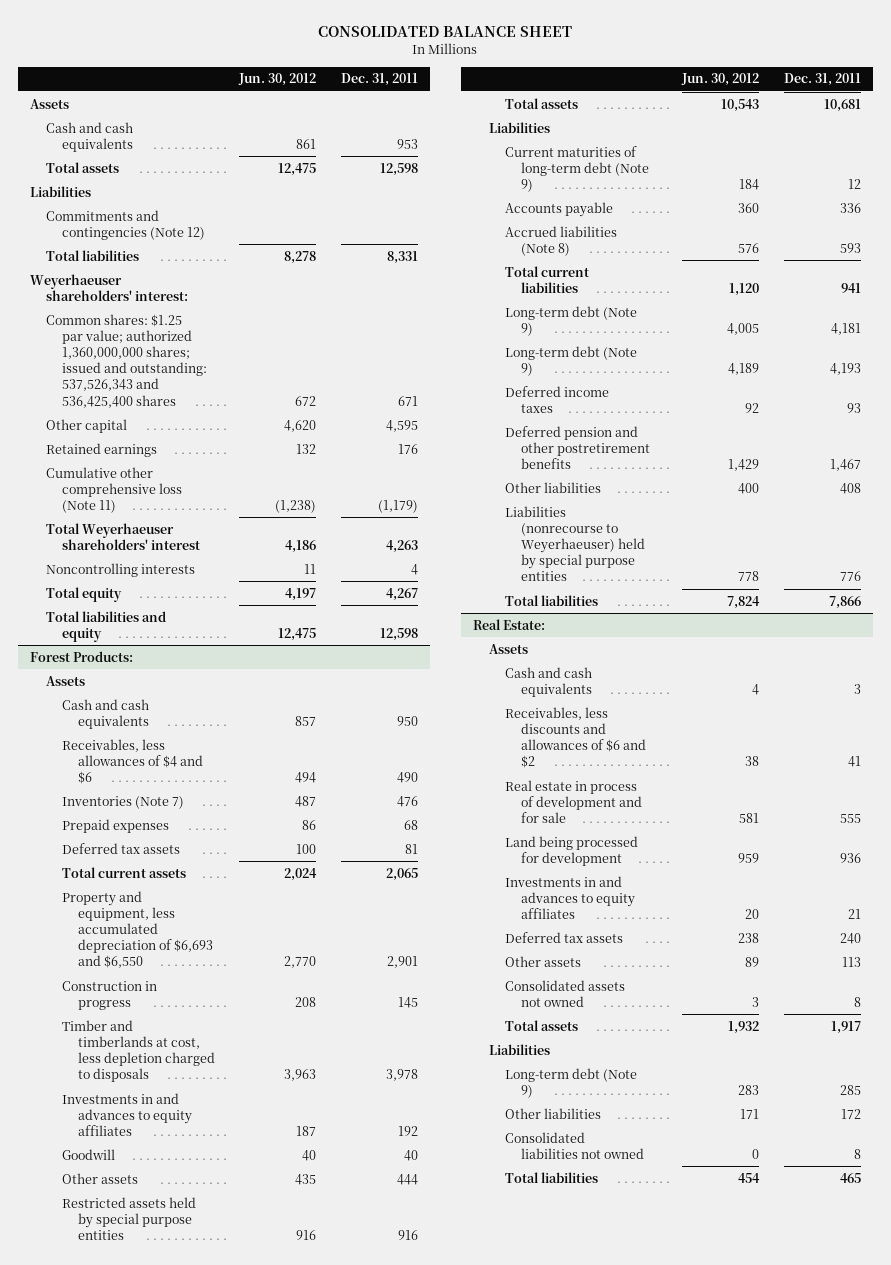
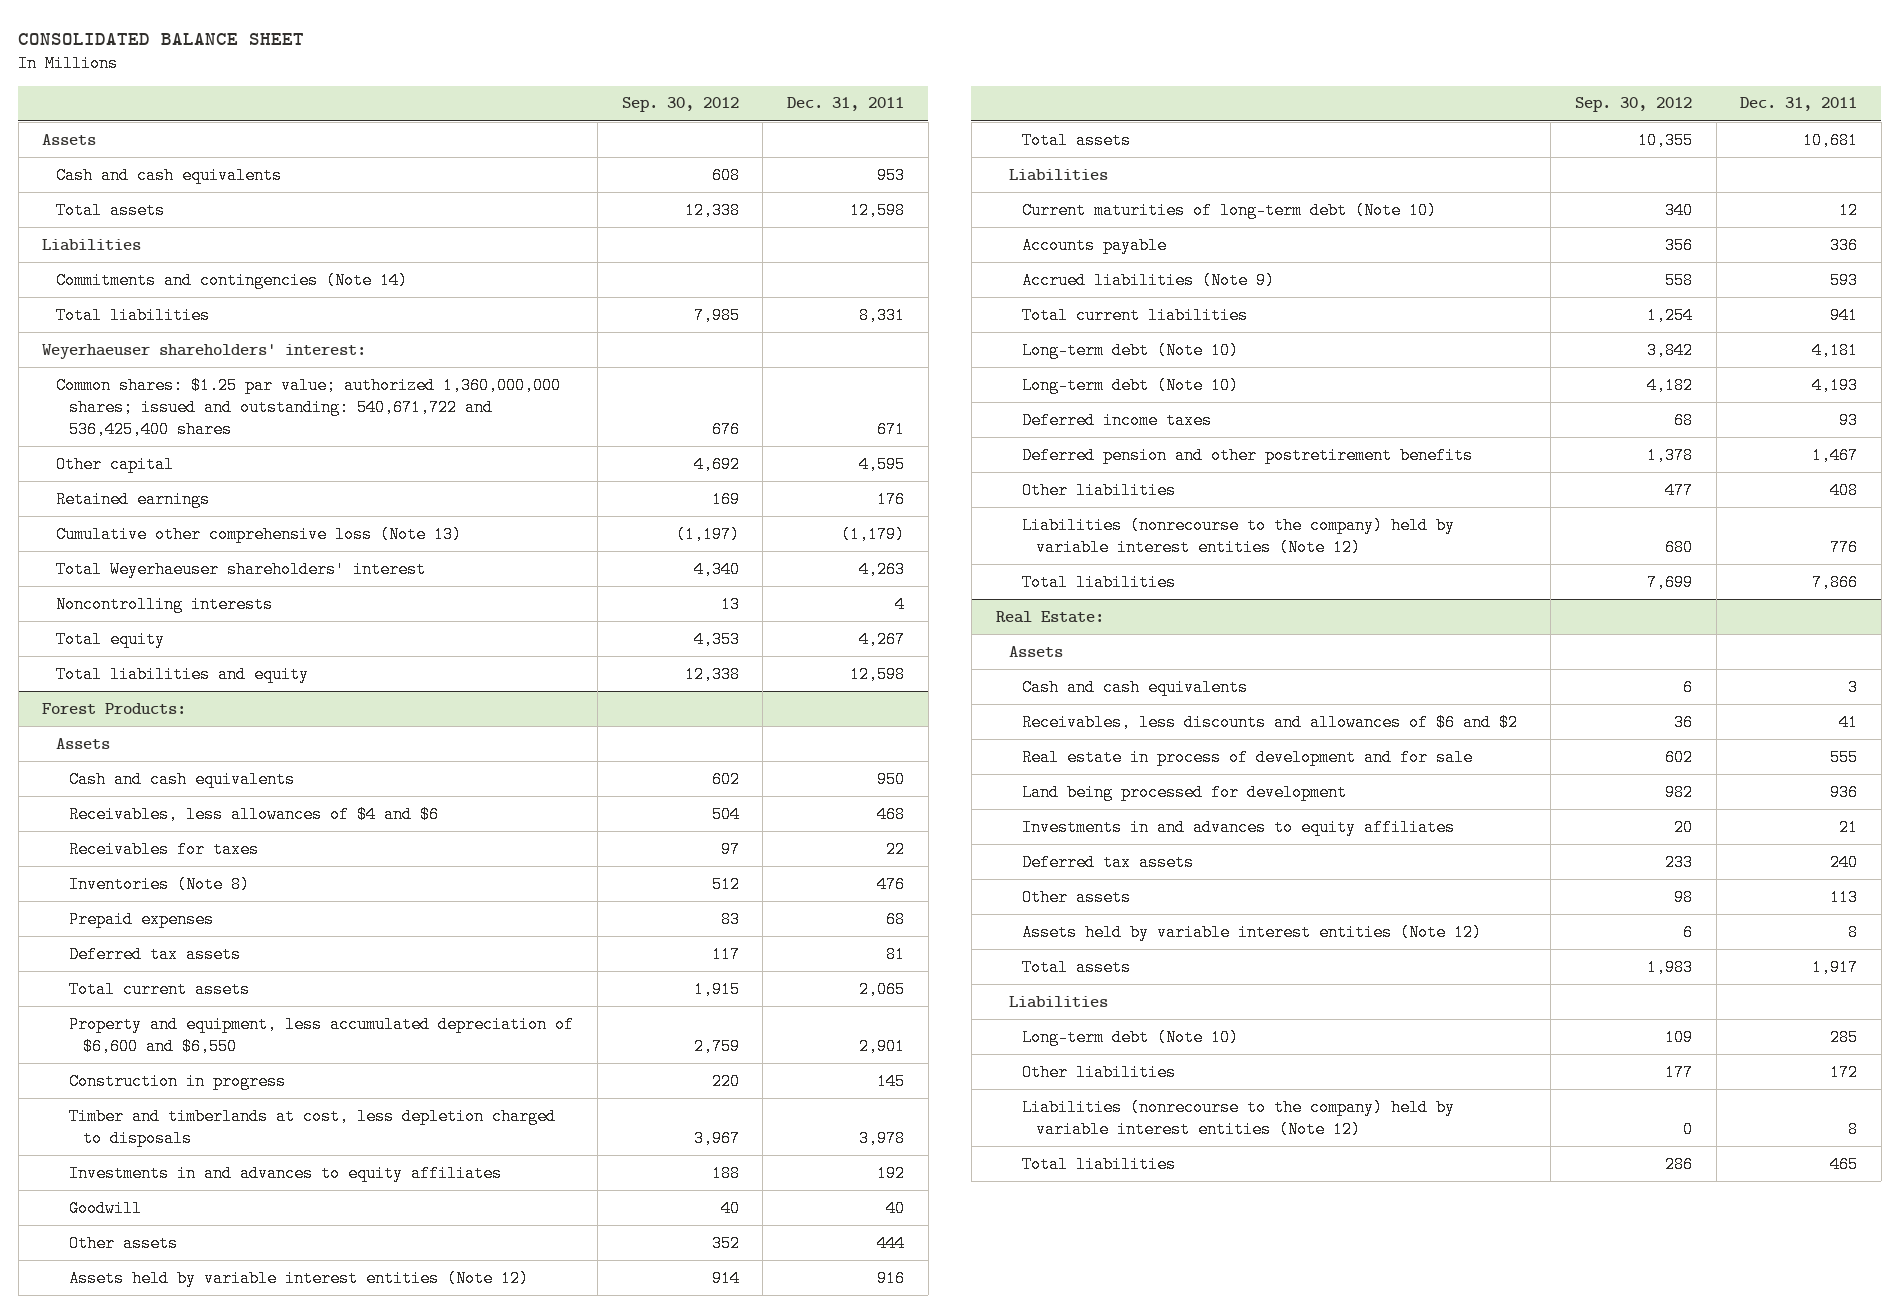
- | Jun. 30, 2012 | Dec. 31, 2011
+ | Sep. 30, 2012 | Dec. 31, 2011
- Commitments and contingencies (Note 12)
+ Commitments and contingencies (Note 14)
- Common shares: $1.25 par value; authorized 1,360,000,000 shares; issued and outstanding: 537,526,343 and 536,425,400 shares | 672 | 671
+ Common shares: $1.25 par value; authorized 1,360,000,000 shares; issued and outstanding: 540,671,722 and 536,425,400 shares | 676 | 671
- Cumulative other comprehensive loss (Note 11) | (1,238) | (1,179)
+ Cumulative other comprehensive loss (Note 13) | (1,197) | (1,179)
@ Forest Products:
- Receivables, less allowances of $4 and $6 | 494 | 490
- Inventories (Note 7) | 487 | 476
+ Receivables, less allowances of $4 and $6 | 504 | 468
+ Receivables for taxes | 97 | 22
+ Inventories (Note 8) | 512 | 476
- Property and equipment, less accumulated depreciation of $6,693 and $6,550 | 2,770 | 2,901
+ Property and equipment, less accumulated depreciation of $6,600 and $6,550 | 2,759 | 2,901
- Restricted assets held by special purpose entities | 916 | 916
+ Assets held by variable interest entities (Note 12) | 914 | 916
- Current maturities of long-term debt (Note 9) | 184 | 12
+ Current maturities of long-term debt (Note 10) | 340 | 12
- Accrued liabilities (Note 8) | 576 | 593
+ Accrued liabilities (Note 9) | 558 | 593
- Long-term debt (Note 9) | 4,005 | 4,181
- Long-term debt (Note 9) | 4,189 | 4,193
+ Long-term debt (Note 10) | 3,842 | 4,181
+ Long-term debt (Note 10) | 4,182 | 4,193
- Liabilities (nonrecourse to Weyerhaeuser) held by special purpose entities | 778 | 776
+ Liabilities (nonrecourse to the company) held by variable interest entities (Note 12) | 680 | 776
@ Real Estate:
- Consolidated assets not owned | 3 | 8
+ Assets held by variable interest entities (Note 12) | 6 | 8
- Long-term debt (Note 9) | 283 | 285
+ Long-term debt (Note 10) | 109 | 285
- Consolidated liabilities not owned | 0 | 8
+ Liabilities (nonrecourse to the company) held by variable interest entities (Note 12) | 0 | 8

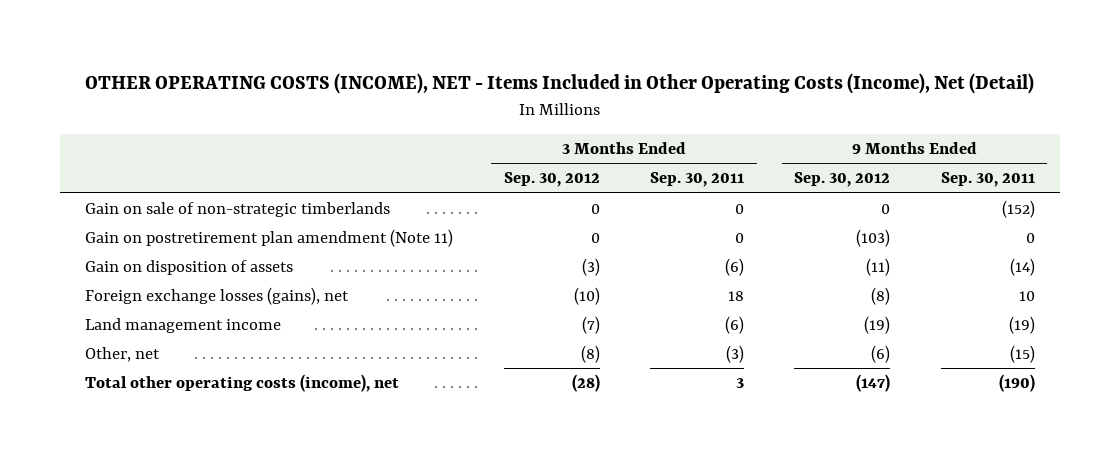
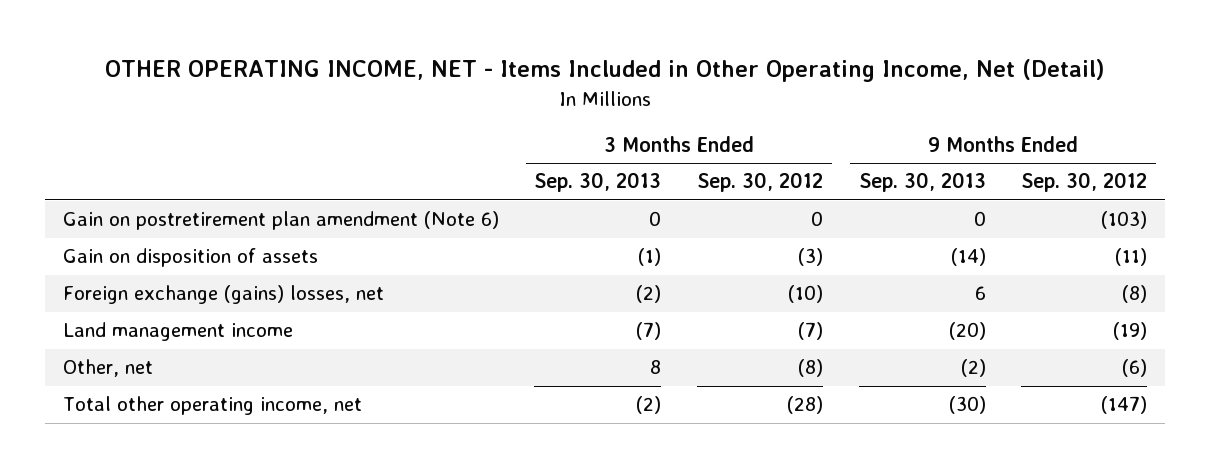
- OTHER OPERATING COSTS (INCOME), NET - Items Included in Other Operating Costs (Income), Net (Detail)
+ OTHER OPERATING INCOME, NET - Items Included in Other Operating Income, Net (Detail)
- | 3 Months Ended Sep. 30, 2012 | 3 Months Ended Sep. 30, 2011 | 9 Months Ended Sep. 30, 2012 | 9 Months Ended Sep. 30, 2011
+ | 3 Months Ended Sep. 30, 2013 | 3 Months Ended Sep. 30, 2012 | 9 Months Ended Sep. 30, 2013 | 9 Months Ended Sep. 30, 2012
- Gain on sale of non-strategic timberlands | 0 | 0 | 0 | (152)
- Gain on postretirement plan amendment (Note 11) | 0 | 0 | (103) | 0
+ Gain on postretirement plan amendment (Note 6) | 0 | 0 | 0 | (103)
- Foreign exchange losses (gains), net | (10) | 18 | (8) | 10
+ Foreign exchange (gains) losses, net | (2) | (10) | 6 | (8)
- Total other operating costs (income), net | (28) | 3 | (147) | (190)
+ Total other operating income, net | (2) | (28) | (30) | (147)

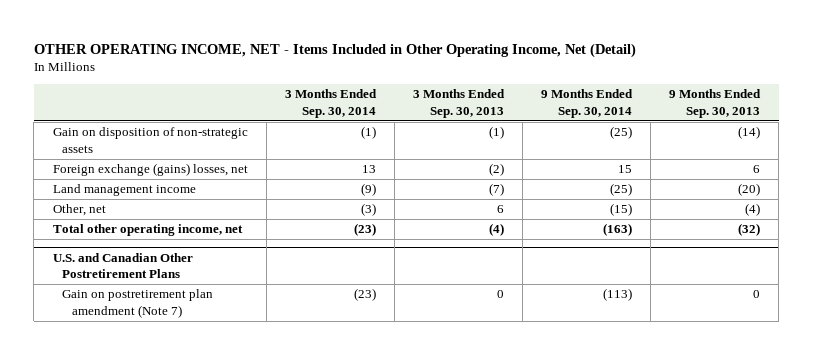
- | 3 Months Ended Sep. 30, 2013 | 3 Months Ended Sep. 30, 2012 | 9 Months Ended Sep. 30, 2013 | 9 Months Ended Sep. 30, 2012
+ | 3 Months Ended Sep. 30, 2014 | 3 Months Ended Sep. 30, 2013 | 9 Months Ended Sep. 30, 2014 | 9 Months Ended Sep. 30, 2013
- Gain on postretirement plan amendment (Note 6) | 0 | 0 | 0 | (103)
- Gain on disposition of assets | (1) | (3) | (14) | (11)
+ Gain on disposition of non-strategic assets | (1) | (1) | (25) | (14)
- Other, net | 8 | (8) | (2) | (6)
- Total other operating income, net | (2) | (28) | (30) | (147)
+ Other, net | (3) | 6 | (15) | (4)
+ Total other operating income, net | (23) | (4) | (163) | (32)
+ U.S. and Canadian Other Postretirement Plans
+ Gain on postretirement plan amendment (Note 7) | (23) | 0 | (113) | 0

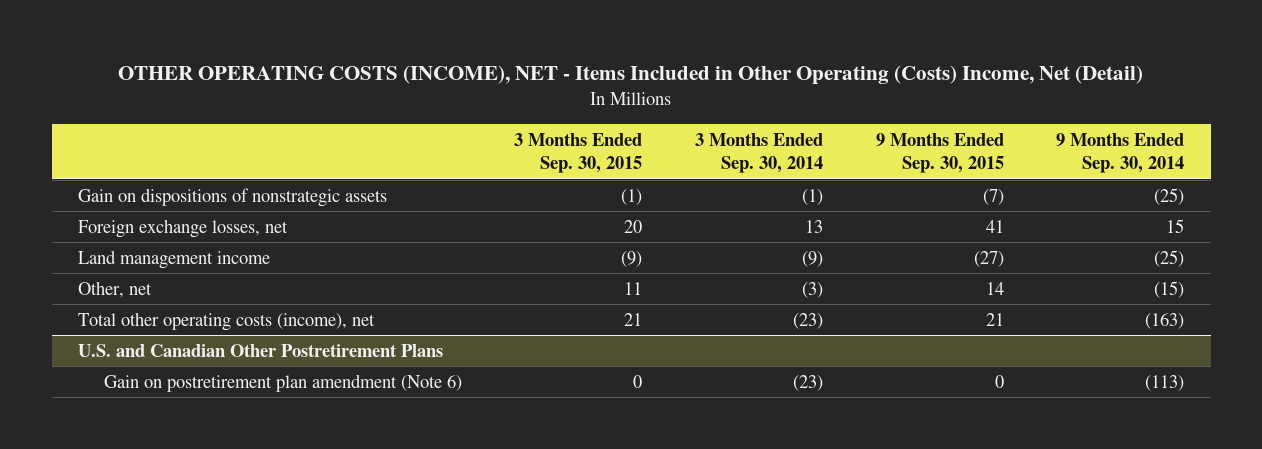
- OTHER OPERATING INCOME, NET - Items Included in Other Operating Income, Net (Detail)
+ OTHER OPERATING COSTS (INCOME), NET - Items Included in Other Operating (Costs) Income, Net (Detail)
- | 3 Months Ended Sep. 30, 2014 | 3 Months Ended Sep. 30, 2013 | 9 Months Ended Sep. 30, 2014 | 9 Months Ended Sep. 30, 2013
+ | 3 Months Ended Sep. 30, 2015 | 3 Months Ended Sep. 30, 2014 | 9 Months Ended Sep. 30, 2015 | 9 Months Ended Sep. 30, 2014
- Gain on disposition of non-strategic assets | (1) | (1) | (25) | (14)
- Foreign exchange (gains) losses, net | 13 | (2) | 15 | 6
+ Gain on dispositions of nonstrategic assets | (1) | (1) | (7) | (25)
+ Foreign exchange losses, net | 20 | 13 | 41 | 15
- Total other operating income, net | (23) | (4) | (163) | (32)
+ Total other operating costs (income), net | 21 | (23) | 21 | (163)
@ U.S. and Canadian Other Postretirement Plans
- Gain on postretirement plan amendment (Note 7) | (23) | 0 | (113) | 0
+ Gain on postretirement plan amendment (Note 6) | 0 | (23) | 0 | (113)

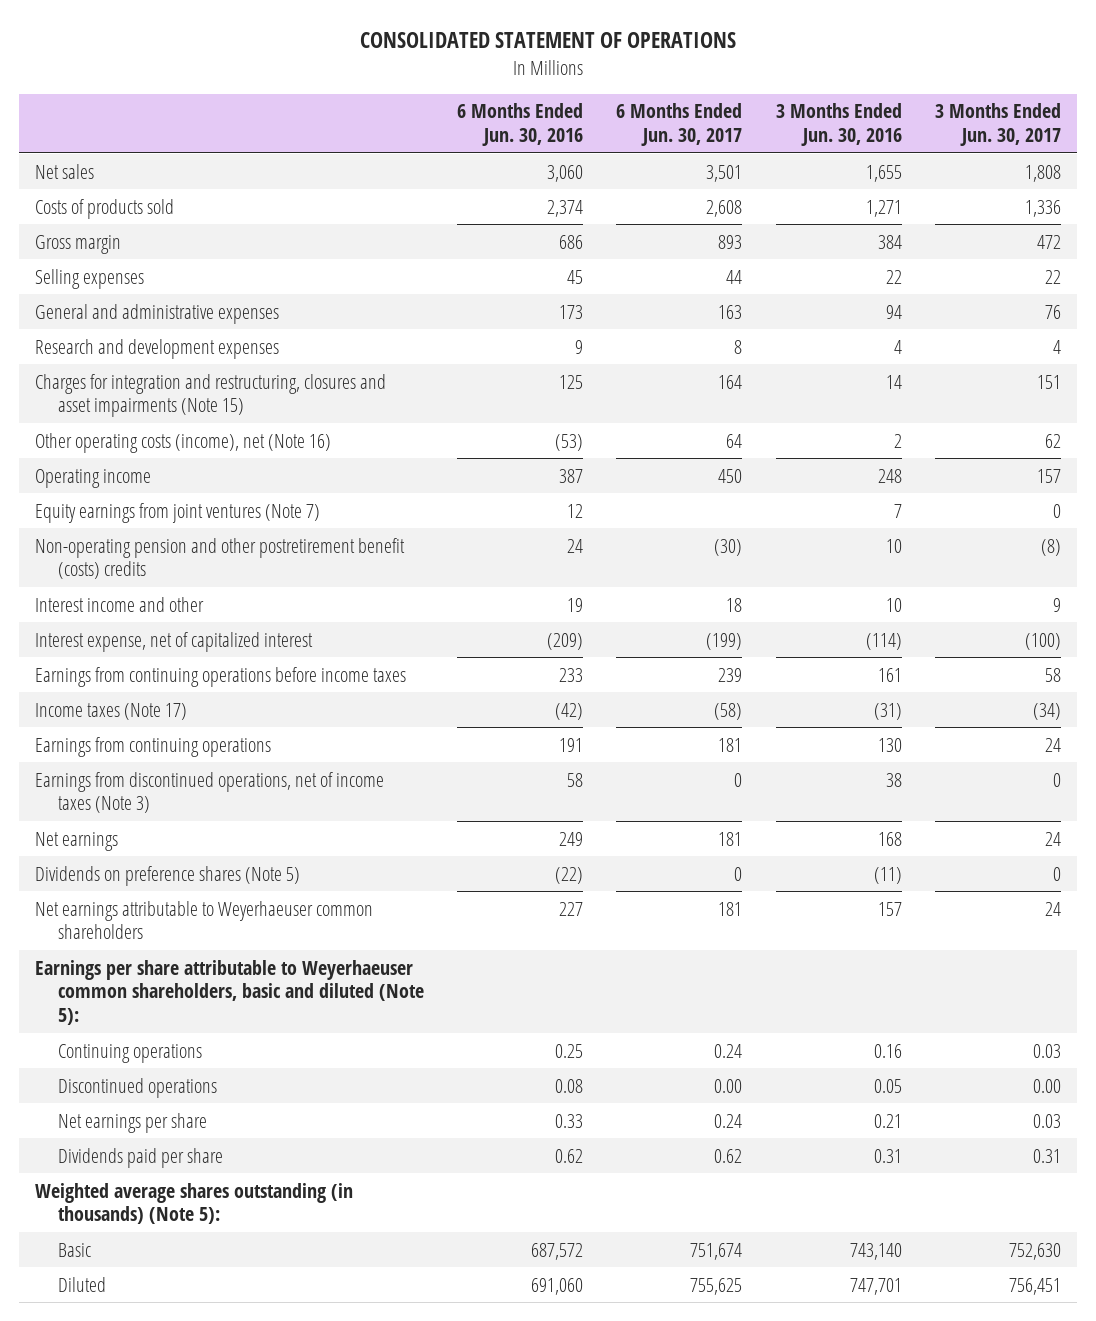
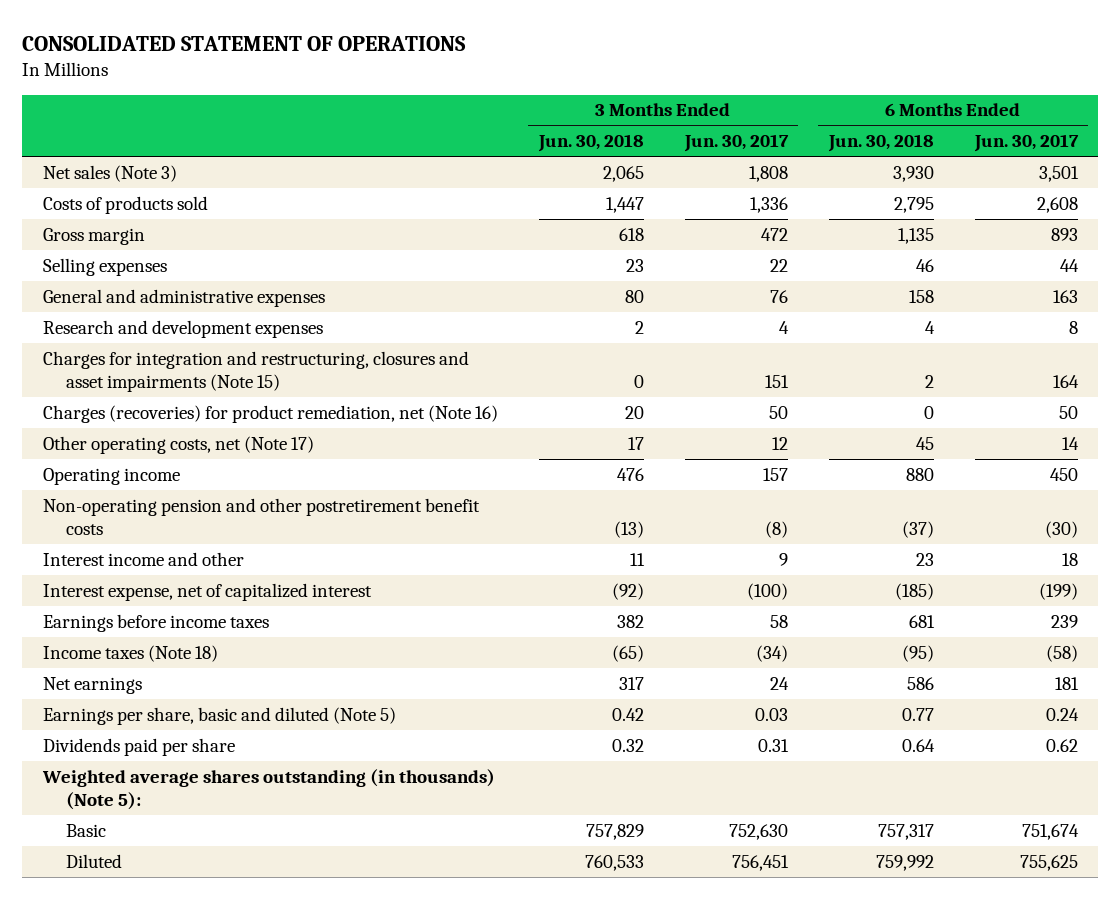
- | 6 Months Ended Jun. 30, 2016 | 6 Months Ended Jun. 30, 2017 | 3 Months Ended Jun. 30, 2016 | 3 Months Ended Jun. 30, 2017
+ | 3 Months Ended Jun. 30, 2018 | 3 Months Ended Jun. 30, 2017 | 6 Months Ended Jun. 30, 2018 | 6 Months Ended Jun. 30, 2017
- Net sales | 3,060 | 3,501 | 1,655 | 1,808
+ Net sales (Note 3) | 2,065 | 1,808 | 3,930 | 3,501
- Other operating costs (income), net (Note 16) | (53) | 64 | 2 | 62
+ Charges (recoveries) for product remediation, net (Note 16) | 20 | 50 | 0 | 50
+ Other operating costs, net (Note 17) | 17 | 12 | 45 | 14
- Equity earnings from joint ventures (Note 7) | 12 | | 7 | 0
- Non-operating pension and other postretirement benefit (costs) credits | 24 | (30) | 10 | (8)
+ Non-operating pension and other postretirement benefit costs | (13) | (8) | (37) | (30)
- Earnings from continuing operations before income taxes | 233 | 239 | 161 | 58
- Income taxes (Note 17) | (42) | (58) | (31) | (34)
- Earnings from continuing operations | 191 | 181 | 130 | 24
- Earnings from discontinued operations, net of income taxes (Note 3) | 58 | 0 | 38 | 0
+ Earnings before income taxes | 382 | 58 | 681 | 239
+ Income taxes (Note 18) | (65) | (34) | (95) | (58)
- Dividends on preference shares (Note 5) | (22) | 0 | (11) | 0
- Net earnings attributable to Weyerhaeuser common shareholders | 227 | 181 | 157 | 24
- Earnings per share attributable to Weyerhaeuser common shareholders, basic and diluted (Note 5):
- Continuing operations | 0.25 | 0.24 | 0.16 | 0.03
- Discontinued operations | 0.08 | 0.00 | 0.05 | 0.00
- Net earnings per share | 0.33 | 0.24 | 0.21 | 0.03
+ Earnings per share, basic and diluted (Note 5) | 0.42 | 0.03 | 0.77 | 0.24

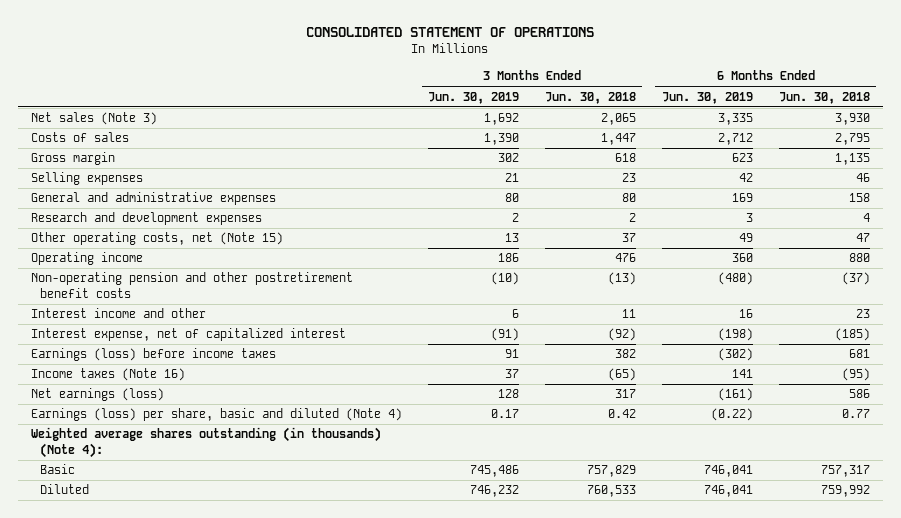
- | 3 Months Ended Jun. 30, 2018 | 3 Months Ended Jun. 30, 2017 | 6 Months Ended Jun. 30, 2018 | 6 Months Ended Jun. 30, 2017
+ | 3 Months Ended Jun. 30, 2019 | 3 Months Ended Jun. 30, 2018 | 6 Months Ended Jun. 30, 2019 | 6 Months Ended Jun. 30, 2018
- Costs of products sold | 1,447 | 1,336 | 2,795 | 2,608
+ Costs of sales | 1,390 | 1,447 | 2,712 | 2,795
- Charges for integration and restructuring, closures and asset impairments (Note 15) | 0 | 151 | 2 | 164
- Charges (recoveries) for product remediation, net (Note 16) | 20 | 50 | 0 | 50
- Other operating costs, net (Note 17) | 17 | 12 | 45 | 14
+ Other operating costs, net (Note 15) | 13 | 37 | 49 | 47
- Earnings before income taxes | 382 | 58 | 681 | 239
- Income taxes (Note 18) | (65) | (34) | (95) | (58)
- Net earnings | 317 | 24 | 586 | 181
- Earnings per share, basic and diluted (Note 5) | 0.42 | 0.03 | 0.77 | 0.24
- Dividends paid per share | 0.32 | 0.31 | 0.64 | 0.62
- Weighted average shares outstanding (in thousands) (Note 5):
+ Earnings (loss) before income taxes | 91 | 382 | (302) | 681
+ Income taxes (Note 16) | 37 | (65) | 141 | (95)
+ Net earnings (loss) | 128 | 317 | (161) | 586
+ Earnings (loss) per share, basic and diluted (Note 4) | 0.17 | 0.42 | (0.22) | 0.77
+ Weighted average shares outstanding (in thousands) (Note 4):

